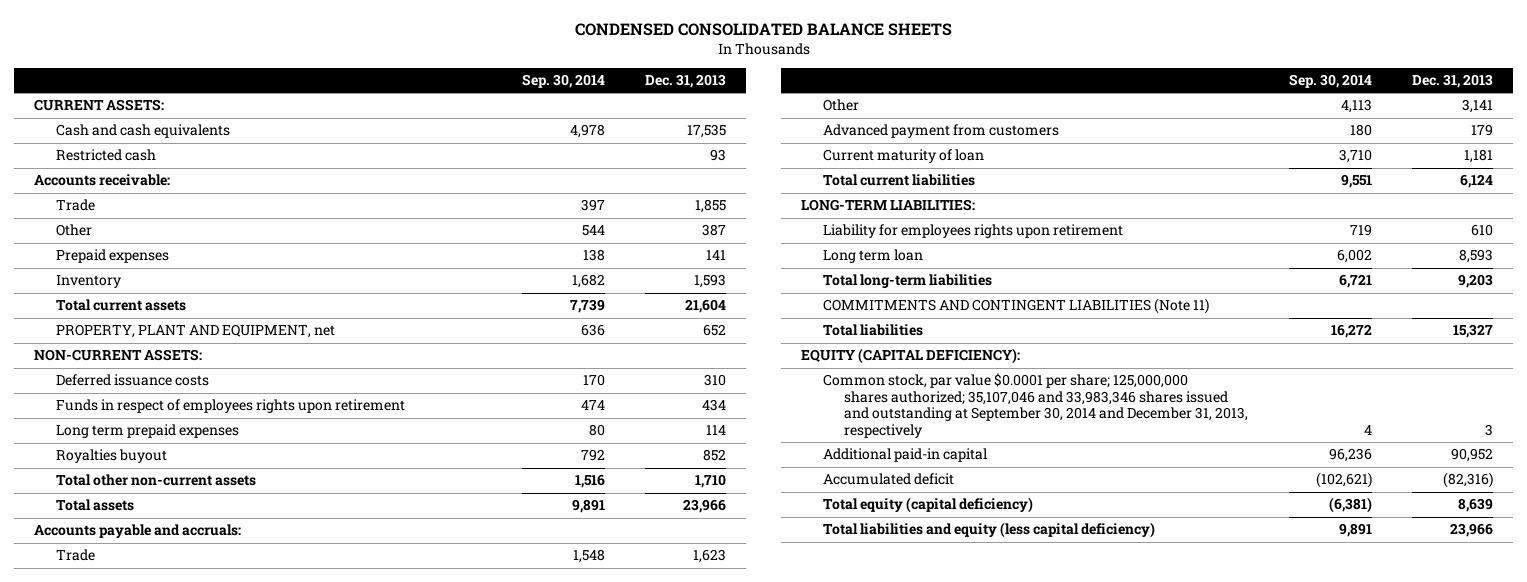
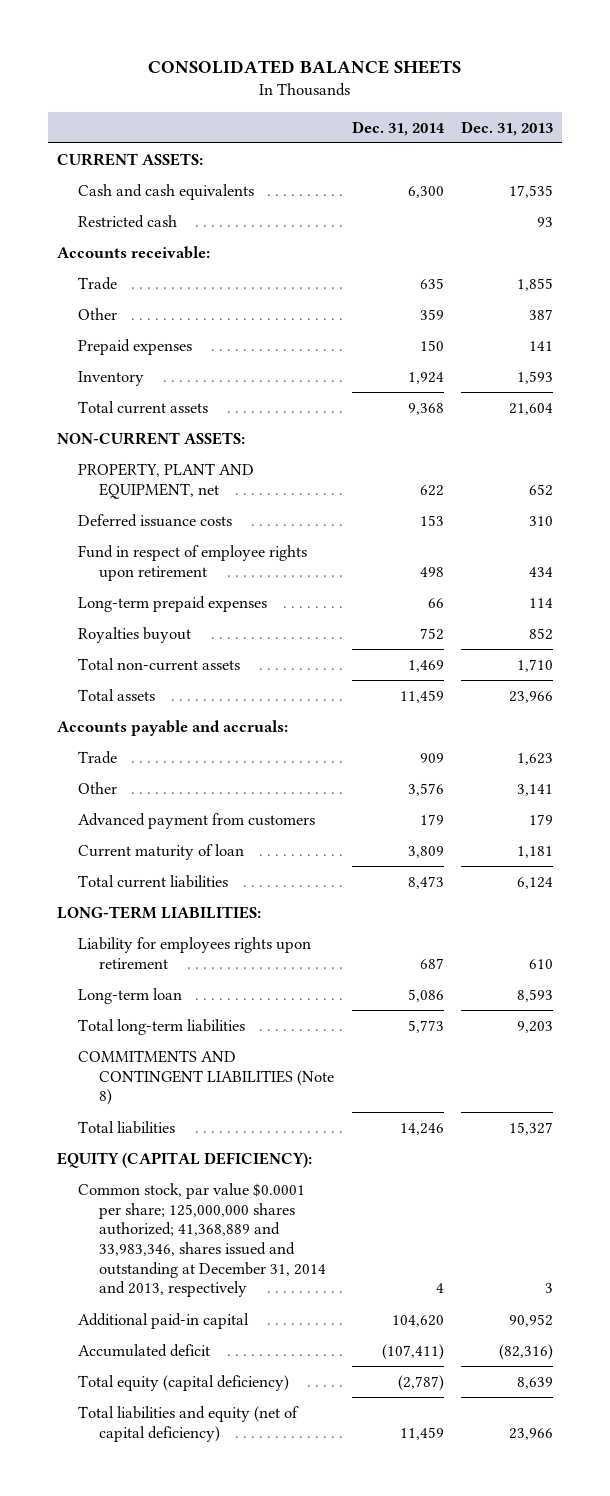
- CONDENSED CONSOLIDATED BALANCE SHEETS
+ CONSOLIDATED BALANCE SHEETS
- | Sep. 30, 2014 | Dec. 31, 2013
+ | Dec. 31, 2014 | Dec. 31, 2013
moved down: PROPERTY, PLANT AND EQUIPMENT, net | 622 | 652
- Funds in respect of employees rights upon retirement | 474 | 434
- Long term prepaid expenses | 80 | 114
+ Fund in respect of employee rights upon retirement | 498 | 434
+ Long-term prepaid expenses | 66 | 114
- Total other non-current assets | 1,516 | 1,710
+ Total non-current assets | 1,469 | 1,710
- Long term loan | 6,002 | 8,593
+ Long-term loan | 5,086 | 8,593
- COMMITMENTS AND CONTINGENT LIABILITIES (Note 11)
+ COMMITMENTS AND CONTINGENT LIABILITIES (Note 8)
- Common stock, par value $0.0001 per share; 125,000,000 shares authorized; 35,107,046 and 33,983,346 shares issued and outstanding at September 30, 2014 and December 31, 2013, respectively | 4 | 3
+ Common stock, par value $0.0001 per share; 125,000,000 shares authorized; 41,368,889 and 33,983,346, shares issued and outstanding at December 31, 2014 and 2013, respectively | 4 | 3
- Total liabilities and equity (less capital deficiency) | 9,891 | 23,966
+ Total liabilities and equity (net of capital deficiency) | 11,459 | 23,966

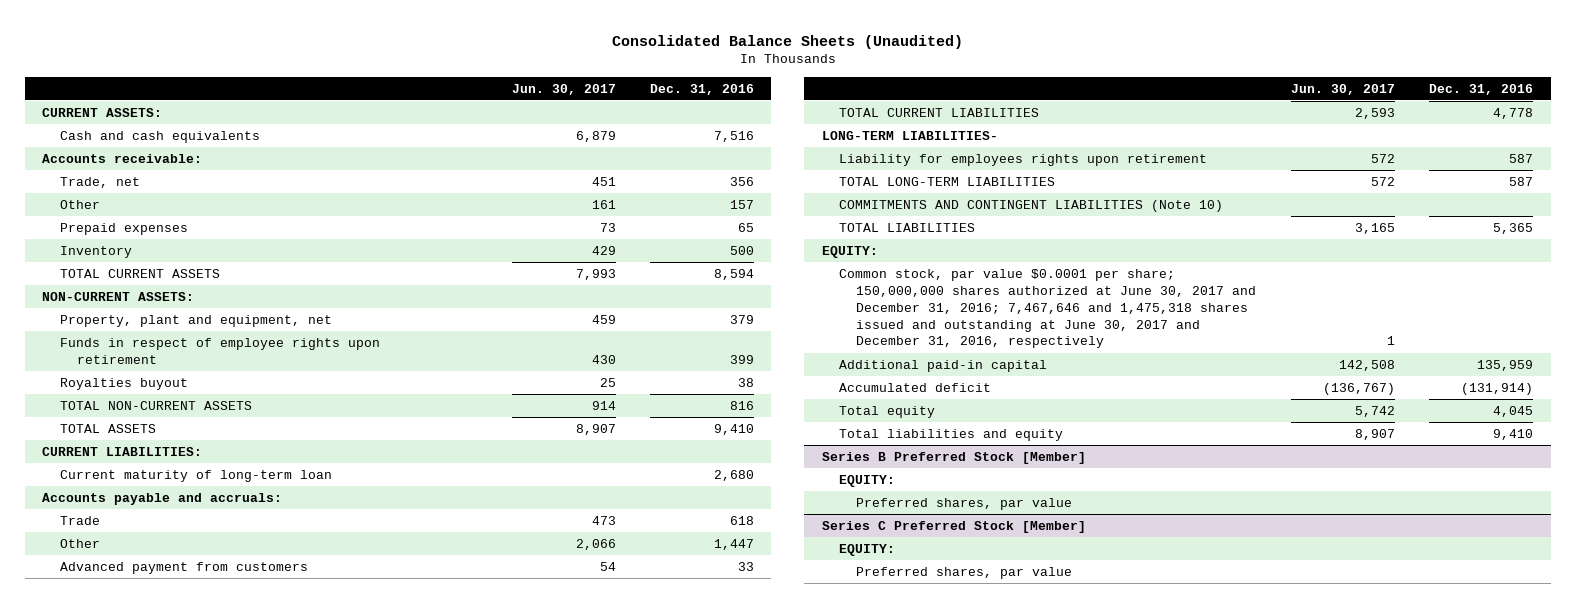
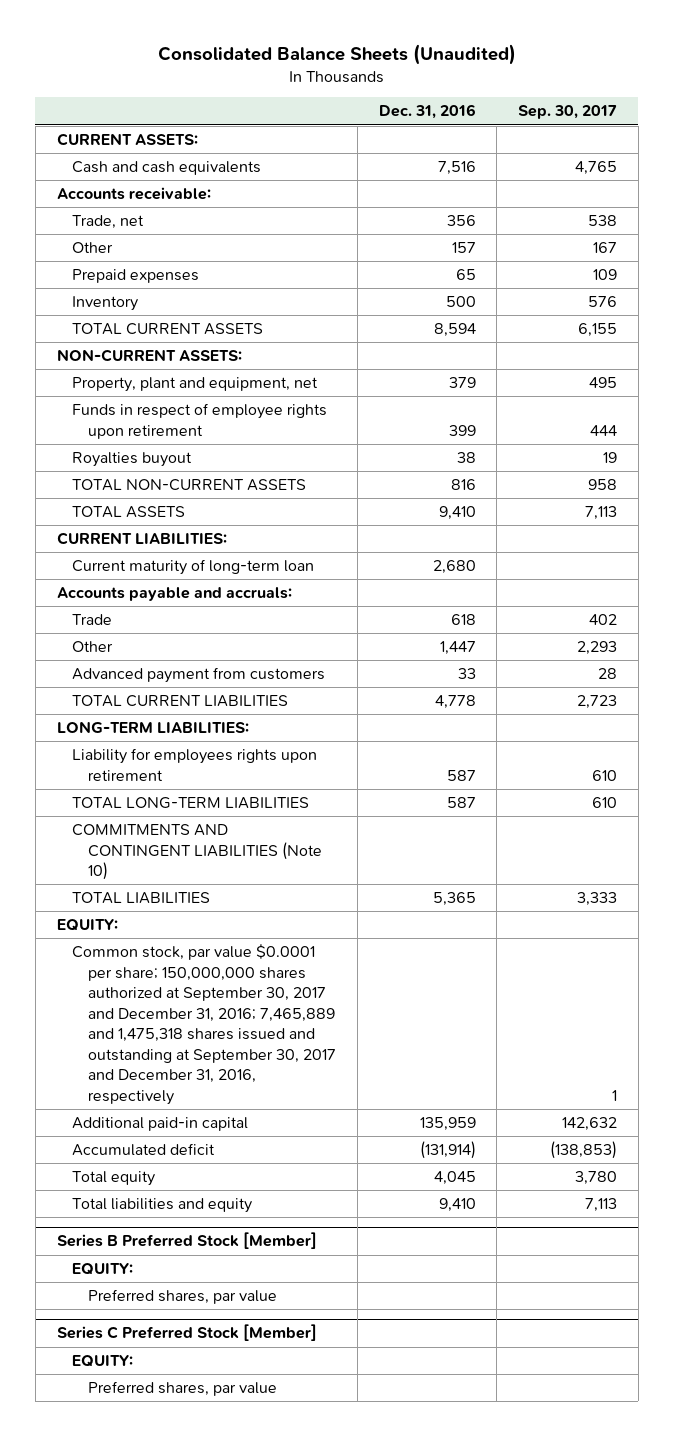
- | Jun. 30, 2017 | Dec. 31, 2016
+ | Dec. 31, 2016 | Sep. 30, 2017
- LONG-TERM LIABILITIES-
+ LONG-TERM LIABILITIES:
- Common stock, par value $0.0001 per share; 150,000,000 shares authorized at June 30, 2017 and December 31, 2016; 7,467,646 and 1,475,318 shares issued and outstanding at June 30, 2017 and December 31, 2016, respectively | 1 |
+ Common stock, par value $0.0001 per share; 150,000,000 shares authorized at September 30, 2017 and December 31, 2016; 7,465,889 and 1,475,318 shares issued and outstanding at September 30, 2017 and December 31, 2016, respectively | | 1

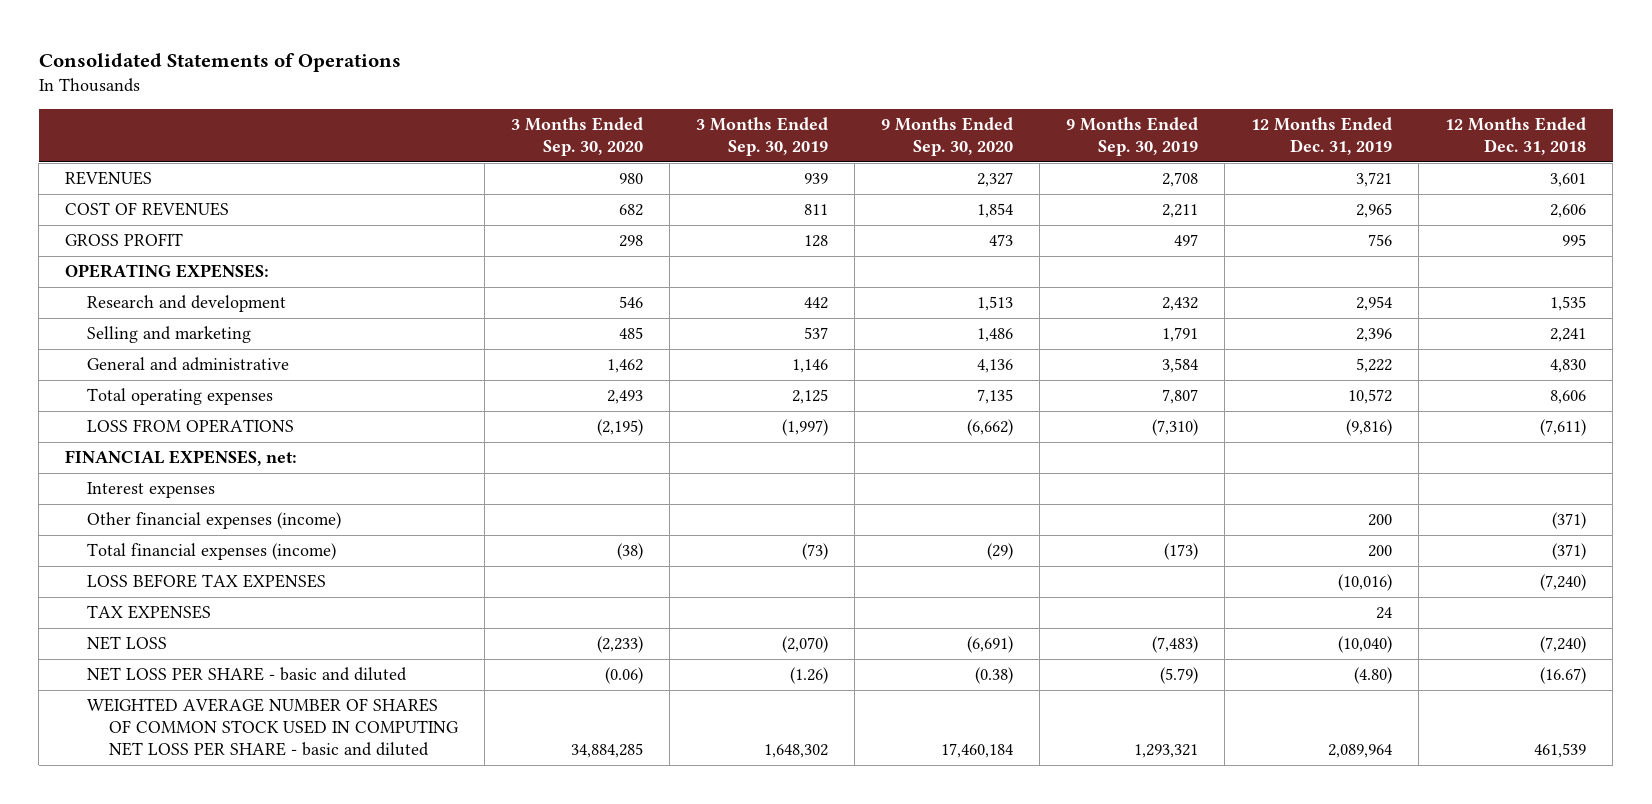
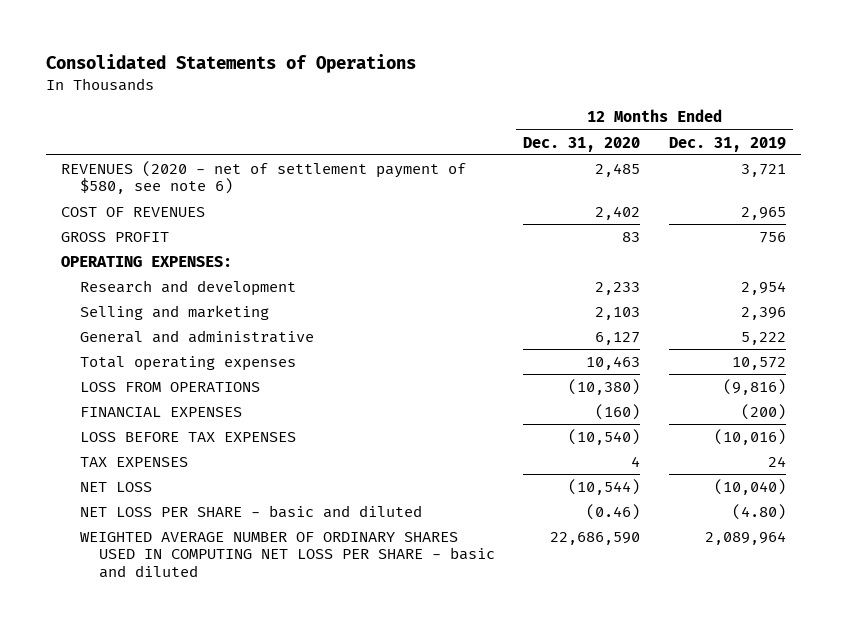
- | 3 Months Ended Sep. 30, 2020 | 3 Months Ended Sep. 30, 2019 | 9 Months Ended Sep. 30, 2020 | 9 Months Ended Sep. 30, 2019 | 12 Months Ended Dec. 31, 2019 | 12 Months Ended Dec. 31, 2018
+ | 12 Months Ended Dec. 31, 2020 | 12 Months Ended Dec. 31, 2019
- REVENUES | 980 | 939 | 2,327 | 2,708 | 3,721 | 3,601
+ REVENUES (2020 - net of settlement payment of $580, see note 6) | 2,485 | 3,721
- FINANCIAL EXPENSES, net:
- Interest expenses
- Other financial expenses (income) | | | | | 200 | (371)
- Total financial expenses (income) | (38) | (73) | (29) | (173) | 200 | (371)
+ FINANCIAL EXPENSES | (160) | (200)
- WEIGHTED AVERAGE NUMBER OF SHARES OF COMMON STOCK USED IN COMPUTING NET LOSS PER SHARE - basic and diluted | 34,884,285 | 1,648,302 | 17,460,184 | 1,293,321 | 2,089,964 | 461,539
+ WEIGHTED AVERAGE NUMBER OF ORDINARY SHARES USED IN COMPUTING NET LOSS PER SHARE - basic and diluted | 22,686,590 | 2,089,964

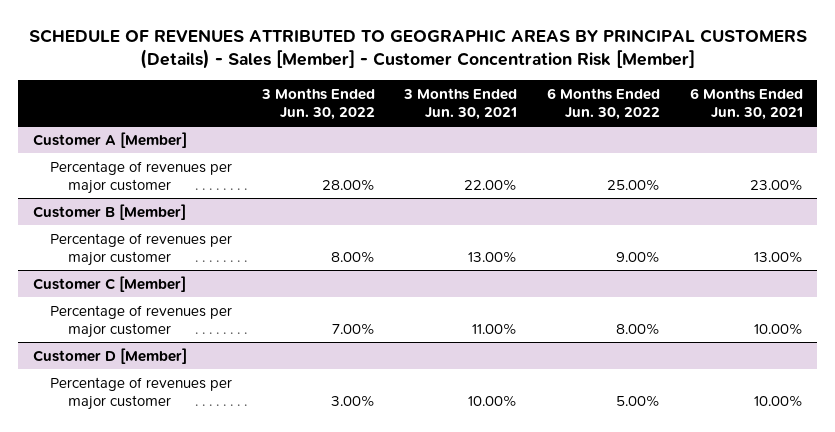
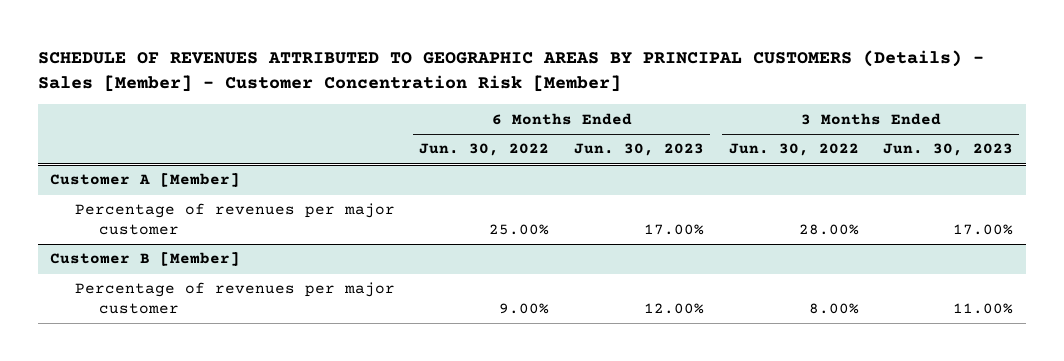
- | 3 Months Ended Jun. 30, 2022 | 3 Months Ended Jun. 30, 2021 | 6 Months Ended Jun. 30, 2022 | 6 Months Ended Jun. 30, 2021
+ | 6 Months Ended Jun. 30, 2022 | 6 Months Ended Jun. 30, 2023 | 3 Months Ended Jun. 30, 2022 | 3 Months Ended Jun. 30, 2023
- Customer C [Member]
- Percentage of revenues per major customer | 7.00% | 11.00% | 8.00% | 10.00%
- Customer D [Member]
- Percentage of revenues per major customer | 3.00% | 10.00% | 5.00% | 10.00%

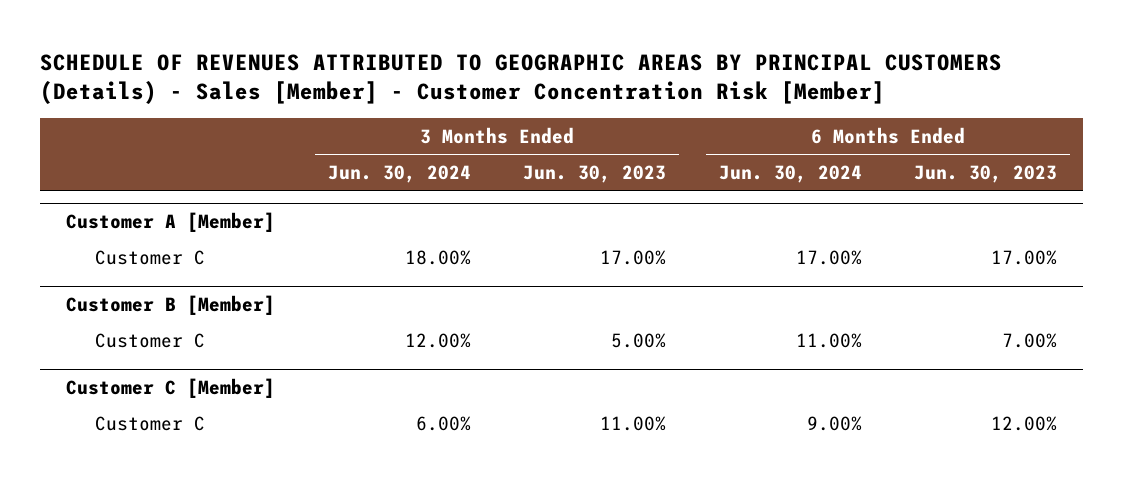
- | 6 Months Ended Jun. 30, 2022 | 6 Months Ended Jun. 30, 2023 | 3 Months Ended Jun. 30, 2022 | 3 Months Ended Jun. 30, 2023
+ | 3 Months Ended Jun. 30, 2024 | 3 Months Ended Jun. 30, 2023 | 6 Months Ended Jun. 30, 2024 | 6 Months Ended Jun. 30, 2023
@ Customer A [Member]
- Percentage of revenues per major customer | 25.00% | 17.00% | 28.00% | 17.00%
+ Customer C | 18.00% | 17.00% | 17.00% | 17.00%
@ Customer B [Member]
- Percentage of revenues per major customer | 9.00% | 12.00% | 8.00% | 11.00%
+ Customer C | 12.00% | 5.00% | 11.00% | 7.00%
+ Customer C [Member]
+ Customer C | 6.00% | 11.00% | 9.00% | 12.00%

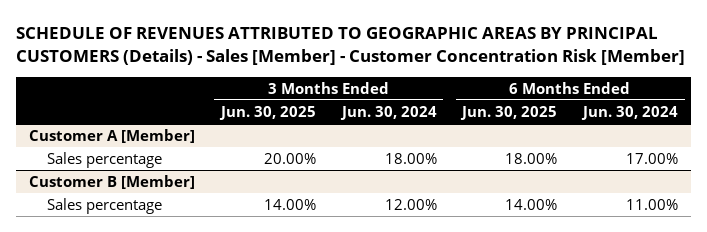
- | 3 Months Ended Jun. 30, 2024 | 3 Months Ended Jun. 30, 2023 | 6 Months Ended Jun. 30, 2024 | 6 Months Ended Jun. 30, 2023
+ | 3 Months Ended Jun. 30, 2025 | 3 Months Ended Jun. 30, 2024 | 6 Months Ended Jun. 30, 2025 | 6 Months Ended Jun. 30, 2024
@ Customer A [Member]
- Customer C | 18.00% | 17.00% | 17.00% | 17.00%
+ Sales percentage | 20.00% | 18.00% | 18.00% | 17.00%
@ Customer B [Member]
- Customer C | 12.00% | 5.00% | 11.00% | 7.00%
- Customer C [Member]
- Customer C | 6.00% | 11.00% | 9.00% | 12.00%
@ Customer B [Member]
+ Sales percentage | 14.00% | 12.00% | 14.00% | 11.00%

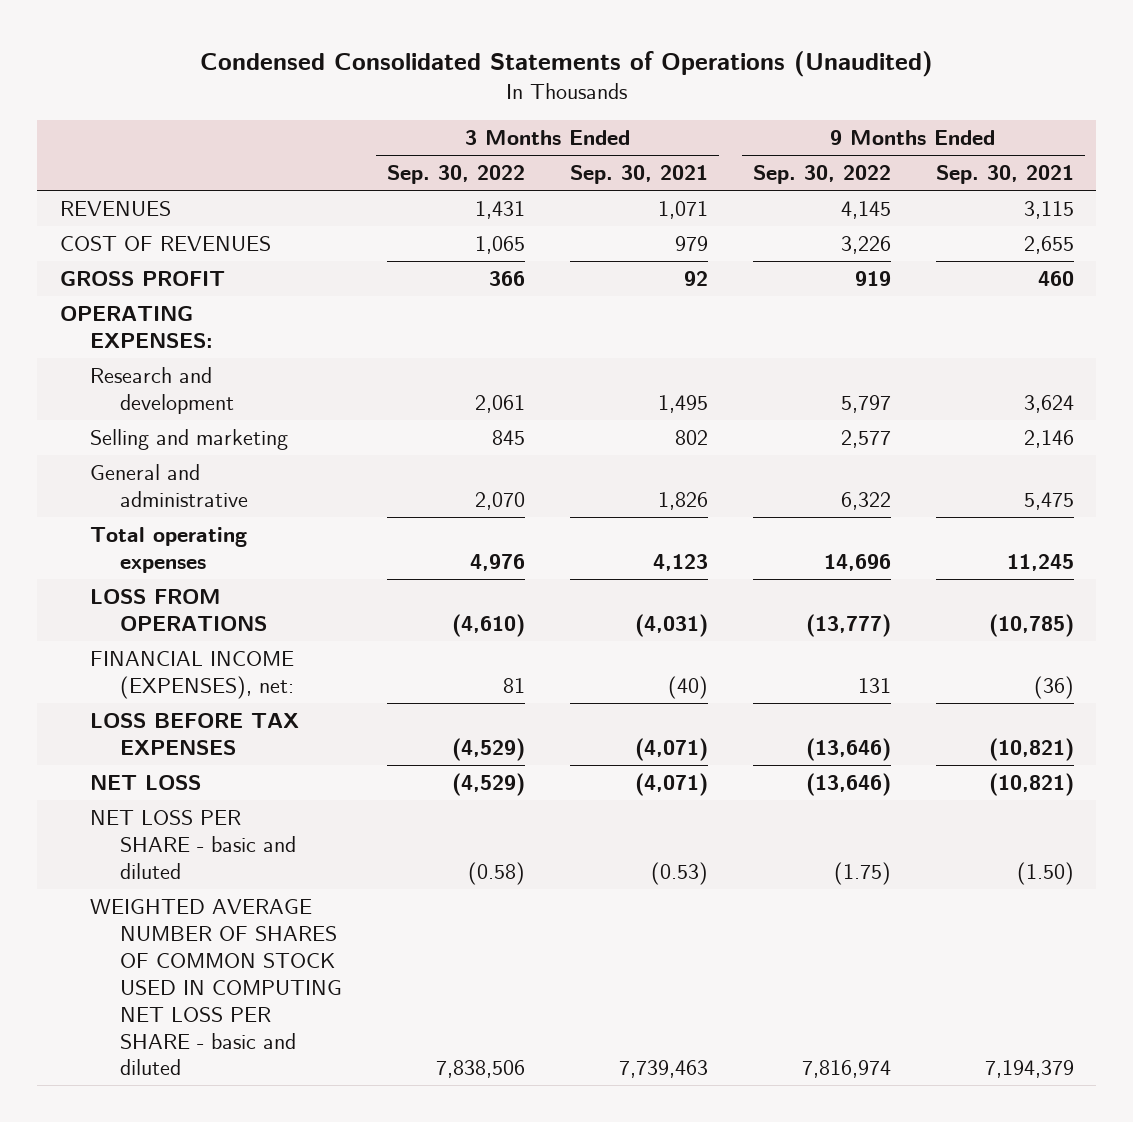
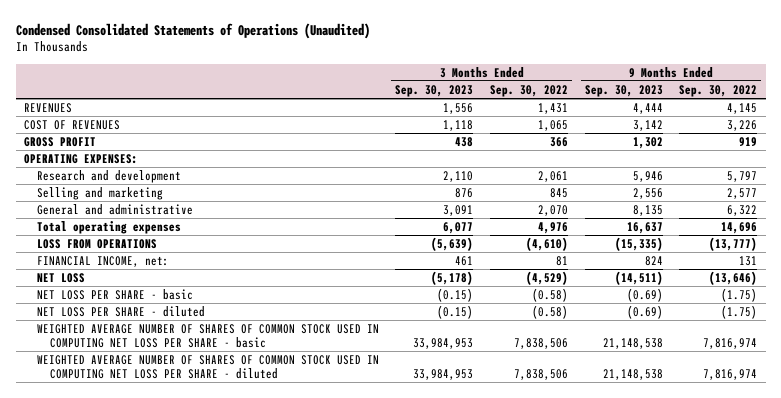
- | 3 Months Ended Sep. 30, 2022 | 3 Months Ended Sep. 30, 2021 | 9 Months Ended Sep. 30, 2022 | 9 Months Ended Sep. 30, 2021
+ | 3 Months Ended Sep. 30, 2023 | 3 Months Ended Sep. 30, 2022 | 9 Months Ended Sep. 30, 2023 | 9 Months Ended Sep. 30, 2022
- FINANCIAL INCOME (EXPENSES), net: | 81 | (40) | 131 | (36)
- LOSS BEFORE TAX EXPENSES | (4,529) | (4,071) | (13,646) | (10,821)
+ FINANCIAL INCOME, net: | 461 | 81 | 824 | 131
- NET LOSS PER SHARE - basic and diluted | (0.58) | (0.53) | (1.75) | (1.50)
- WEIGHTED AVERAGE NUMBER OF SHARES OF COMMON STOCK USED IN COMPUTING NET LOSS PER SHARE - basic and diluted | 7,838,506 | 7,739,463 | 7,816,974 | 7,194,379
+ NET LOSS PER SHARE - basic | (0.15) | (0.58) | (0.69) | (1.75)
+ NET LOSS PER SHARE - diluted | (0.15) | (0.58) | (0.69) | (1.75)
+ WEIGHTED AVERAGE NUMBER OF SHARES OF COMMON STOCK USED IN COMPUTING NET LOSS PER SHARE - basic | 33,984,953 | 7,838,506 | 21,148,538 | 7,816,974
+ WEIGHTED AVERAGE NUMBER OF SHARES OF COMMON STOCK USED IN COMPUTING NET LOSS PER SHARE - diluted | 33,984,953 | 7,838,506 | 21,148,538 | 7,816,974

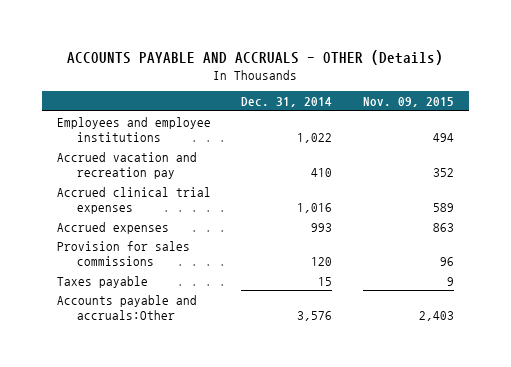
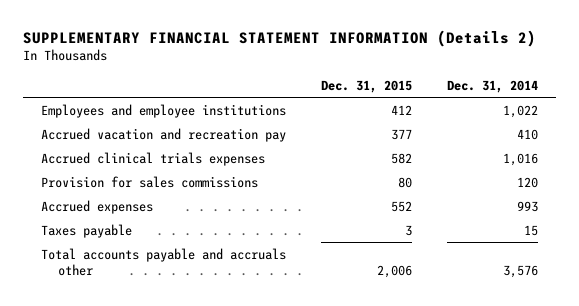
- ACCOUNTS PAYABLE AND ACCRUALS - OTHER (Details)
+ SUPPLEMENTARY FINANCIAL STATEMENT INFORMATION (Details 2)
- | Dec. 31, 2014 | Nov. 09, 2015
+ | Dec. 31, 2015 | Dec. 31, 2014
- Accrued clinical trial expenses | 1,016 | 589
+ Accrued clinical trials expenses | 582 | 1,016
moved down: Accrued expenses | 552 | 993
- Accounts payable and accruals:Other | 3,576 | 2,403
+ Total accounts payable and accruals other | 2,006 | 3,576

